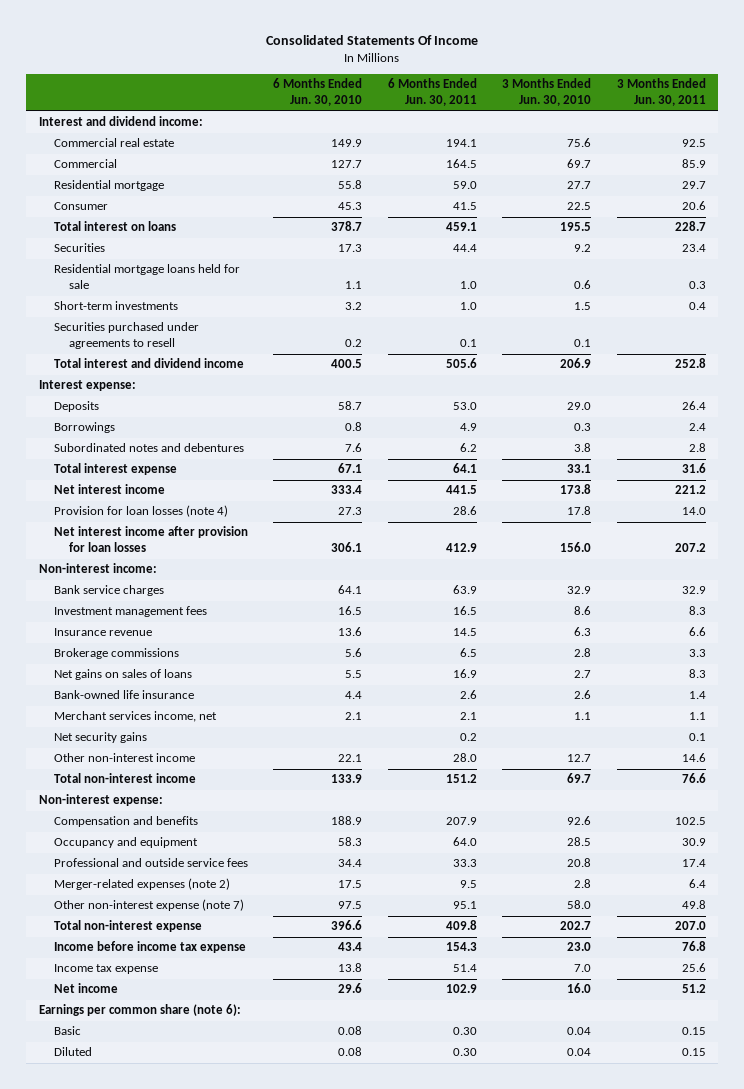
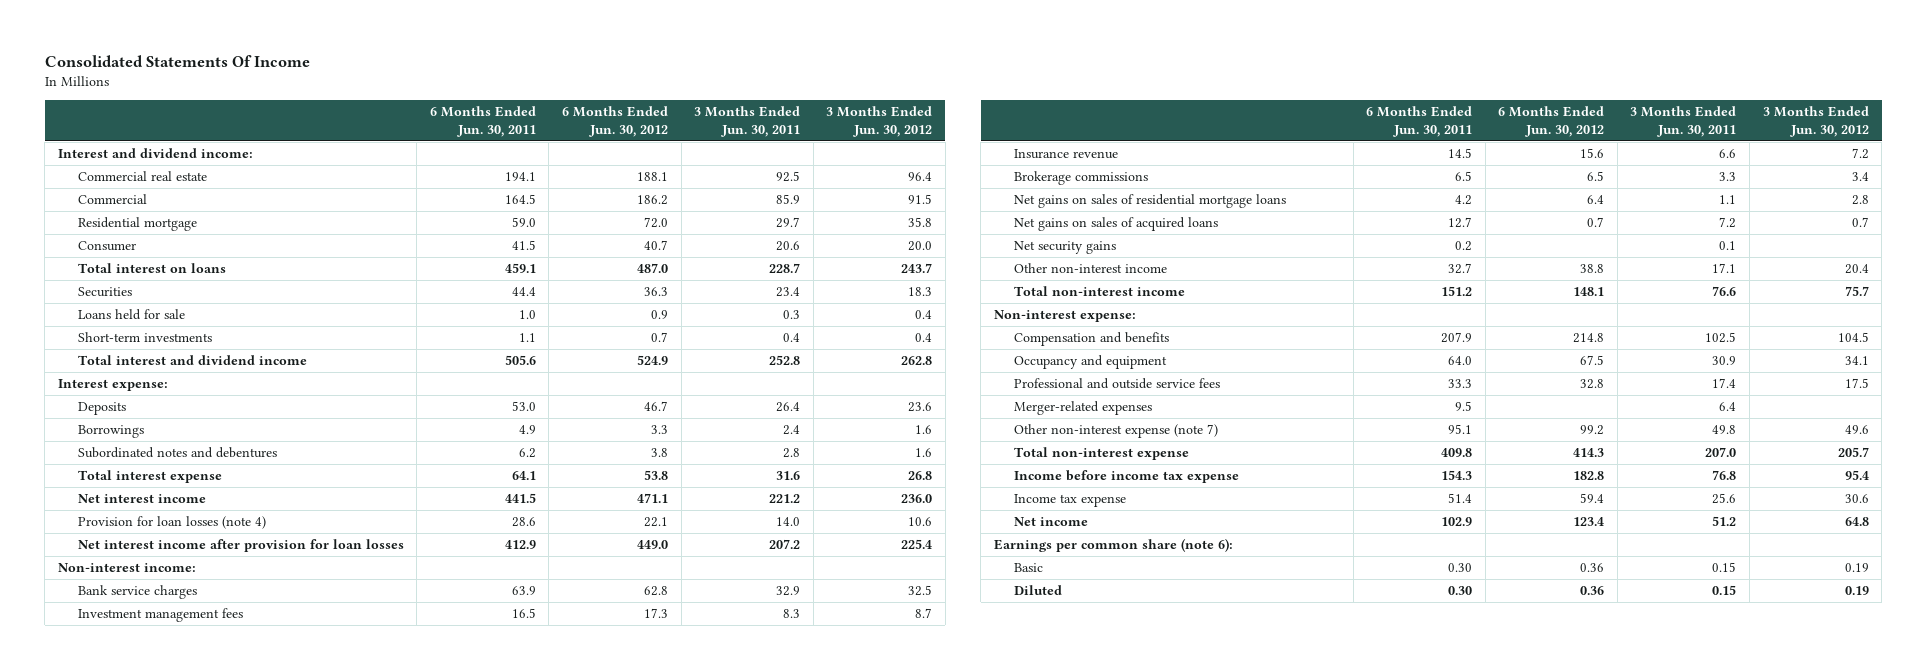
- | 6 Months Ended Jun. 30, 2010 | 6 Months Ended Jun. 30, 2011 | 3 Months Ended Jun. 30, 2010 | 3 Months Ended Jun. 30, 2011
+ | 6 Months Ended Jun. 30, 2011 | 6 Months Ended Jun. 30, 2012 | 3 Months Ended Jun. 30, 2011 | 3 Months Ended Jun. 30, 2012
- Residential mortgage loans held for sale | 1.1 | 1.0 | 0.6 | 0.3
- Short-term investments | 3.2 | 1.0 | 1.5 | 0.4
- Securities purchased under agreements to resell | 0.2 | 0.1 | 0.1 |
+ Loans held for sale | 1.0 | 0.9 | 0.3 | 0.4
+ Short-term investments | 1.1 | 0.7 | 0.4 | 0.4
- Net gains on sales of loans | 5.5 | 16.9 | 2.7 | 8.3
- Bank-owned life insurance | 4.4 | 2.6 | 2.6 | 1.4
- Merchant services income, net | 2.1 | 2.1 | 1.1 | 1.1
+ Net gains on sales of residential mortgage loans | 4.2 | 6.4 | 1.1 | 2.8
+ Net gains on sales of acquired loans | 12.7 | 0.7 | 7.2 | 0.7
- Other non-interest income | 22.1 | 28.0 | 12.7 | 14.6
+ Other non-interest income | 32.7 | 38.8 | 17.1 | 20.4
- Merger-related expenses (note 2) | 17.5 | 9.5 | 2.8 | 6.4
+ Merger-related expenses | 9.5 | | 6.4 |

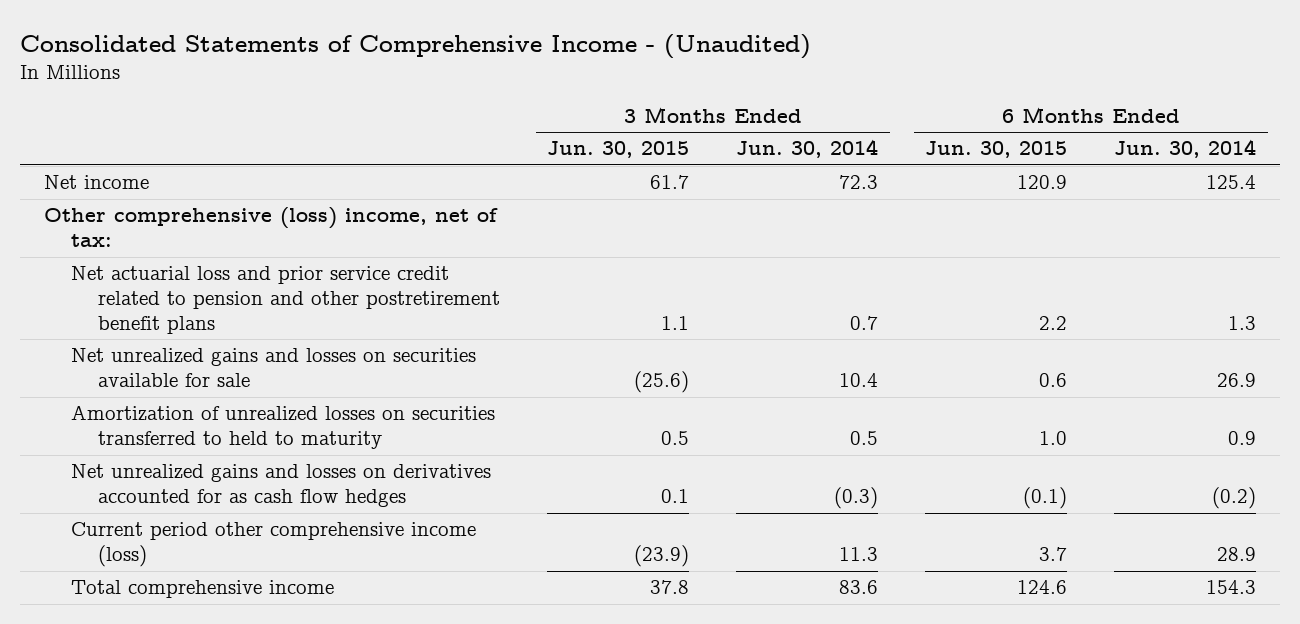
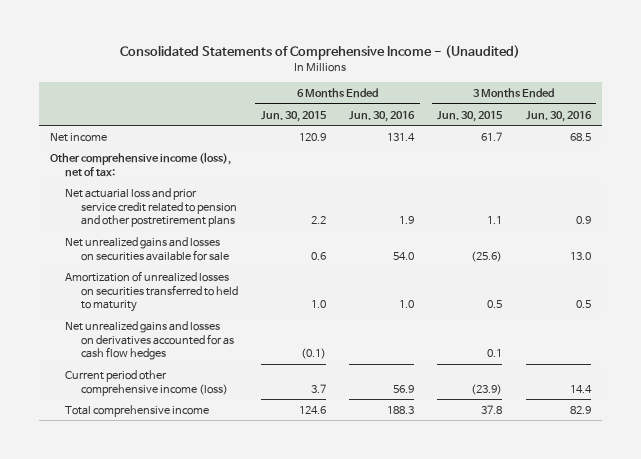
- | 3 Months Ended Jun. 30, 2015 | 3 Months Ended Jun. 30, 2014 | 6 Months Ended Jun. 30, 2015 | 6 Months Ended Jun. 30, 2014
+ | 6 Months Ended Jun. 30, 2015 | 6 Months Ended Jun. 30, 2016 | 3 Months Ended Jun. 30, 2015 | 3 Months Ended Jun. 30, 2016
- Other comprehensive (loss) income, net of tax:
- Net actuarial loss and prior service credit related to pension and other postretirement benefit plans | 1.1 | 0.7 | 2.2 | 1.3
+ Other comprehensive income (loss), net of tax:
+ Net actuarial loss and prior service credit related to pension and other postretirement plans | 2.2 | 1.9 | 1.1 | 0.9

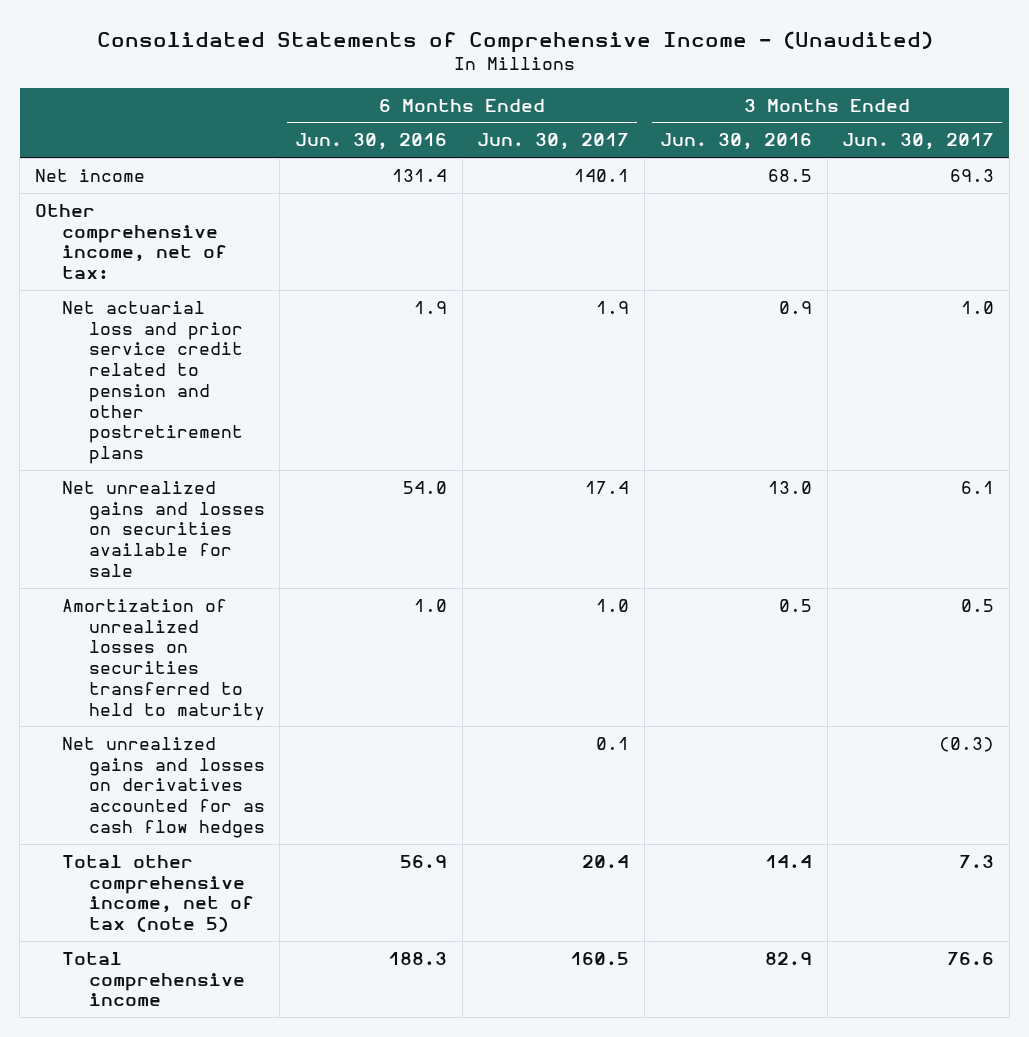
- | 6 Months Ended Jun. 30, 2015 | 6 Months Ended Jun. 30, 2016 | 3 Months Ended Jun. 30, 2015 | 3 Months Ended Jun. 30, 2016
+ | 6 Months Ended Jun. 30, 2016 | 6 Months Ended Jun. 30, 2017 | 3 Months Ended Jun. 30, 2016 | 3 Months Ended Jun. 30, 2017
- Other comprehensive income (loss), net of tax:
+ Other comprehensive income, net of tax:
- Current period other comprehensive income (loss) | 3.7 | 56.9 | (23.9) | 14.4
+ Total other comprehensive income, net of tax (note 5) | 56.9 | 20.4 | 14.4 | 7.3

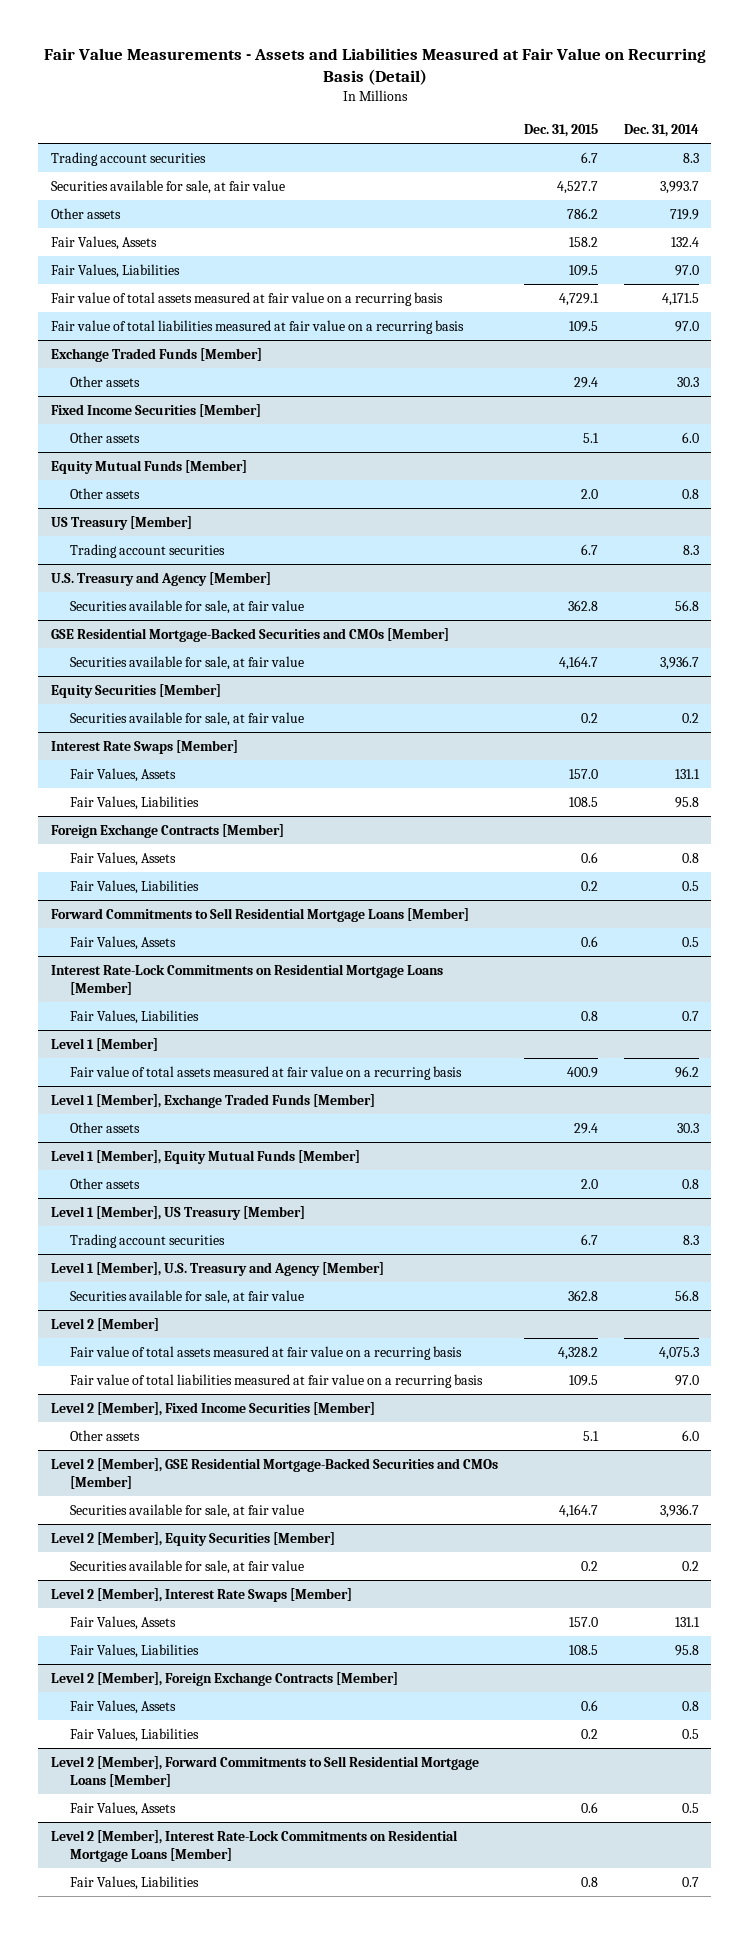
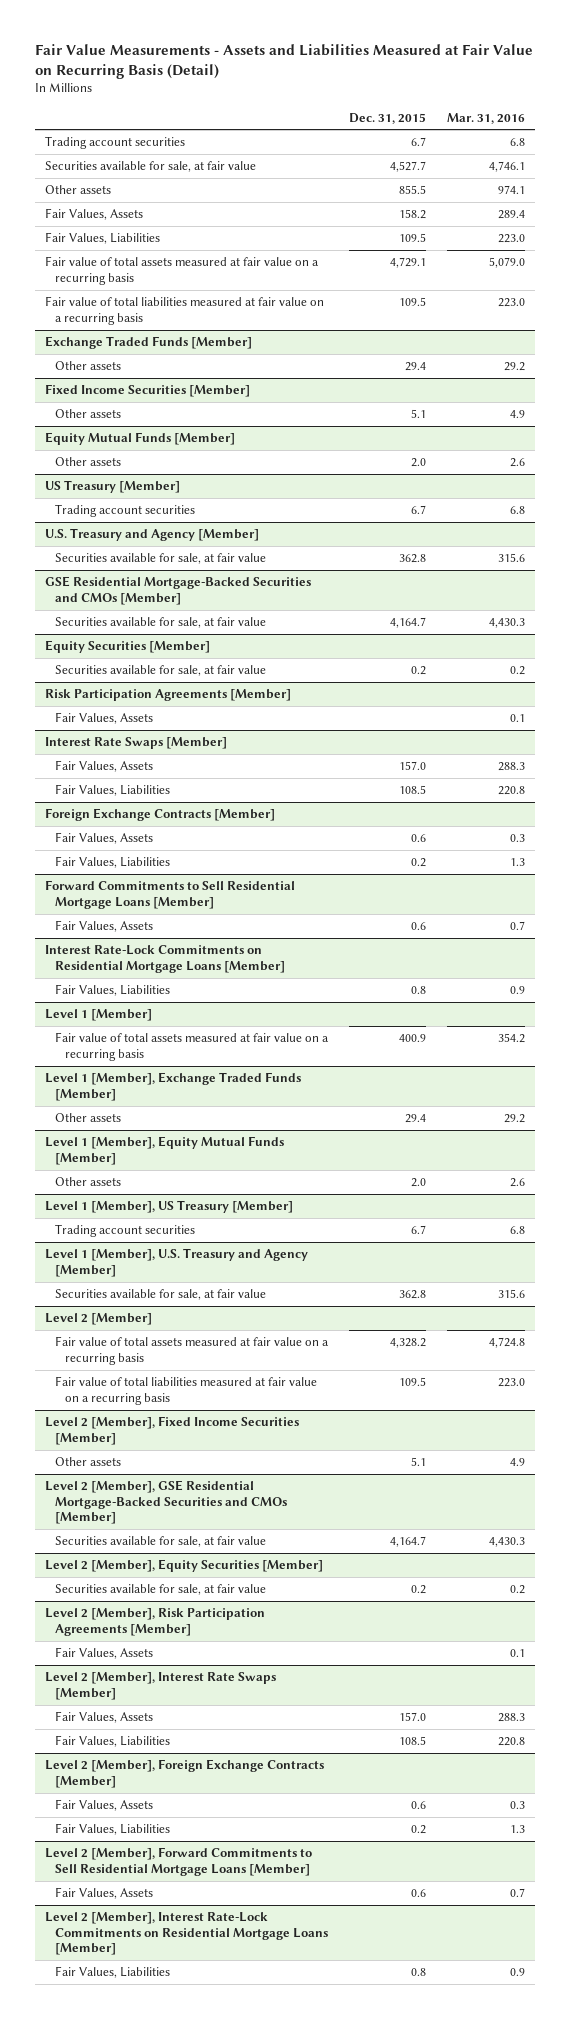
- | Dec. 31, 2015 | Dec. 31, 2014
+ | Dec. 31, 2015 | Mar. 31, 2016
- Other assets | 786.2 | 719.9
+ Other assets | 855.5 | 974.1
+ Risk Participation Agreements [Member]
+ Fair Values, Assets | | 0.1
+ Level 2 [Member], Risk Participation Agreements [Member]
+ Fair Values, Assets | | 0.1

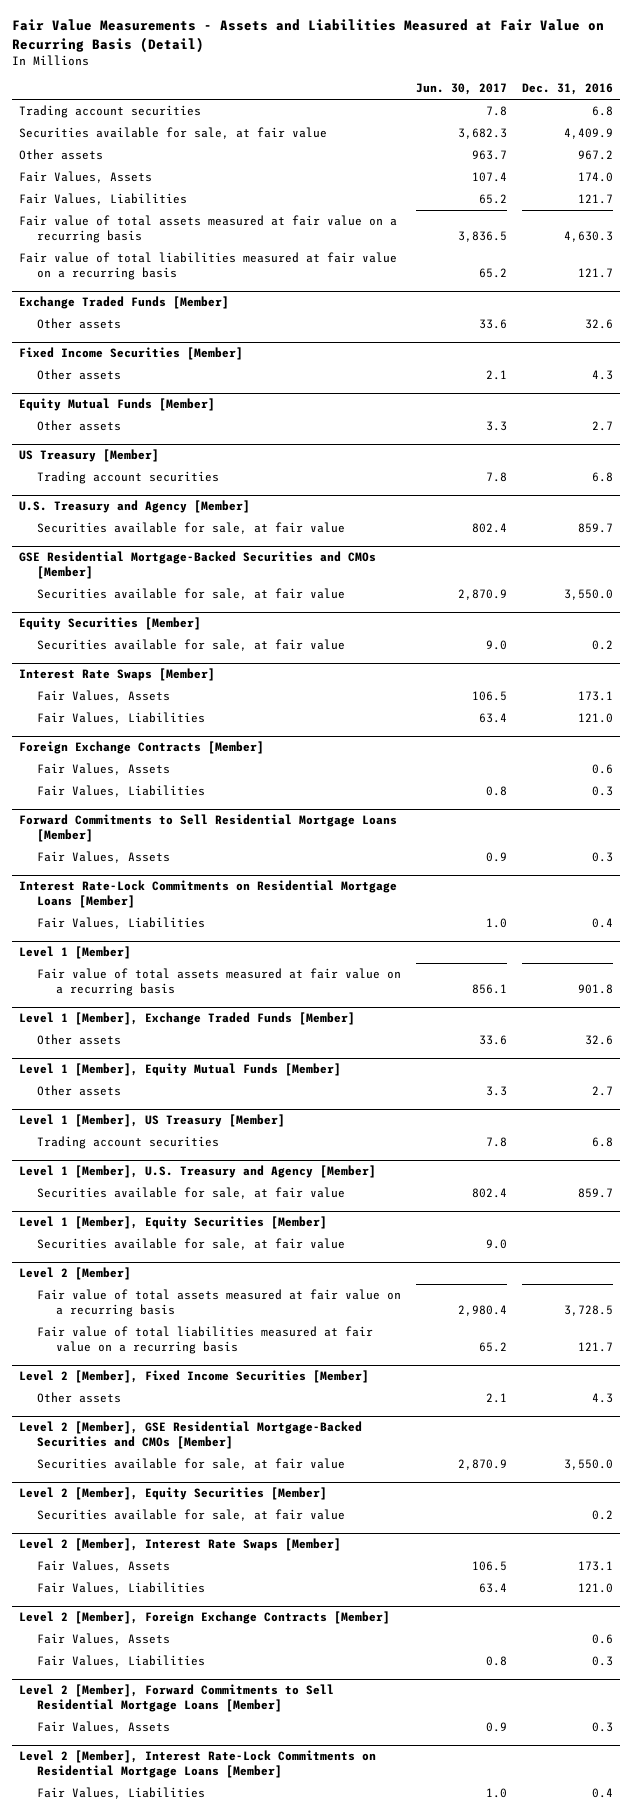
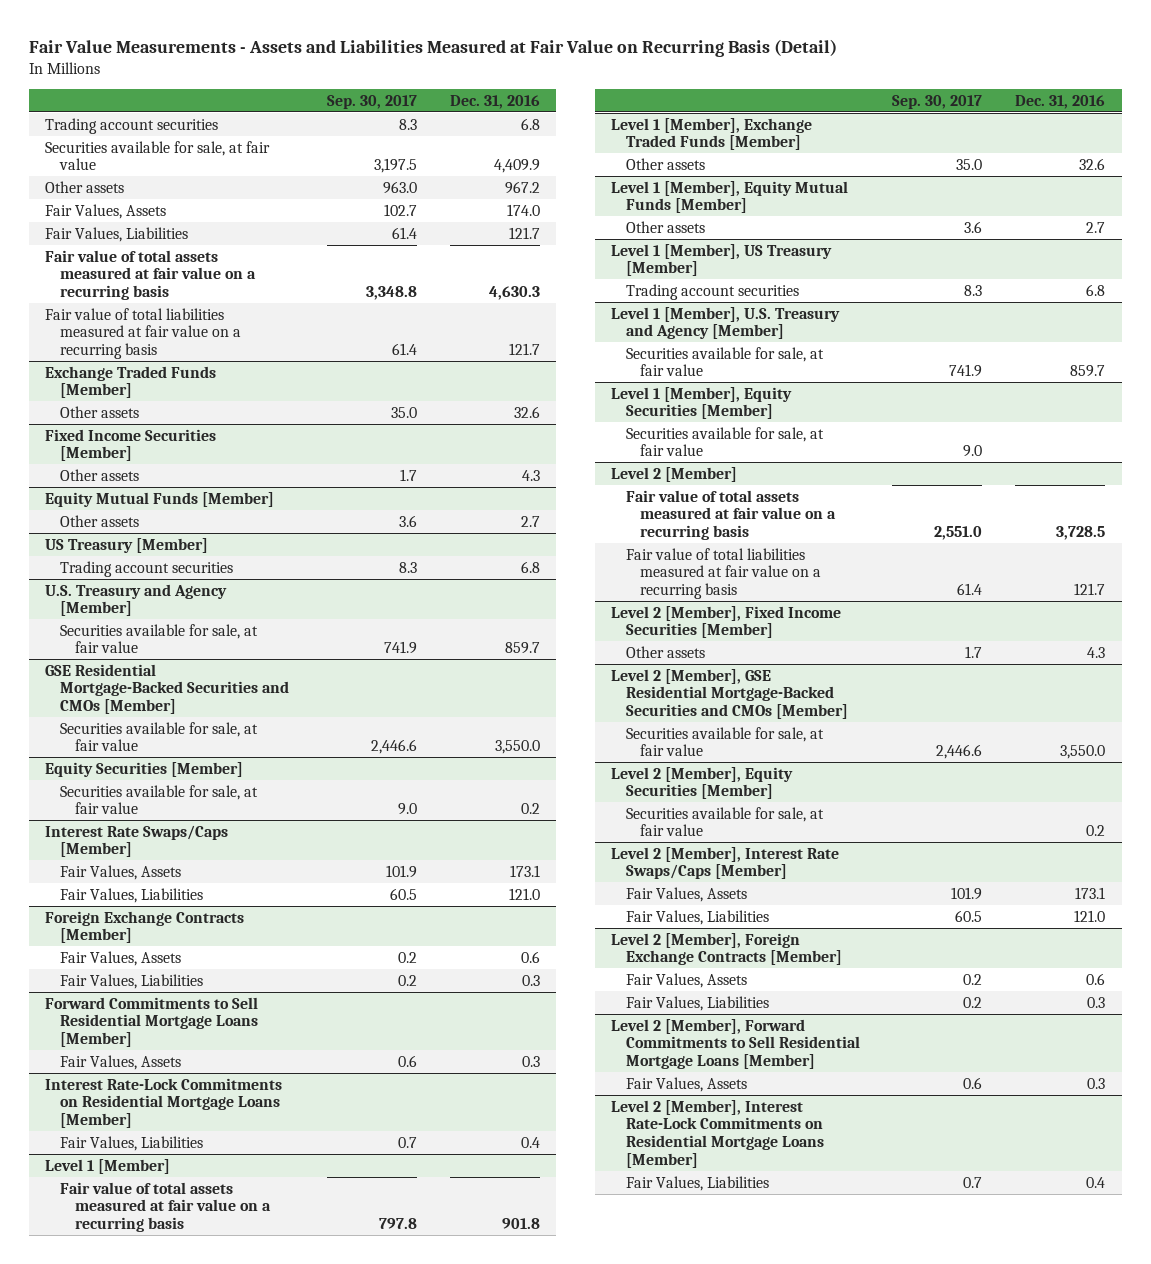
- | Jun. 30, 2017 | Dec. 31, 2016
+ | Sep. 30, 2017 | Dec. 31, 2016
- Interest Rate Swaps [Member]
+ Interest Rate Swaps/Caps [Member]
- Level 2 [Member], Interest Rate Swaps [Member]
+ Level 2 [Member], Interest Rate Swaps/Caps [Member]

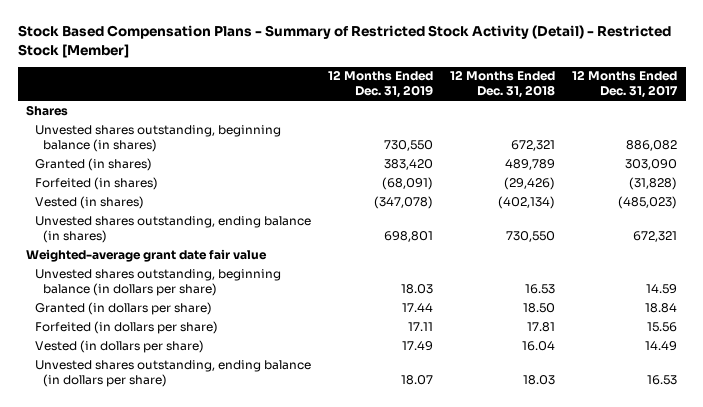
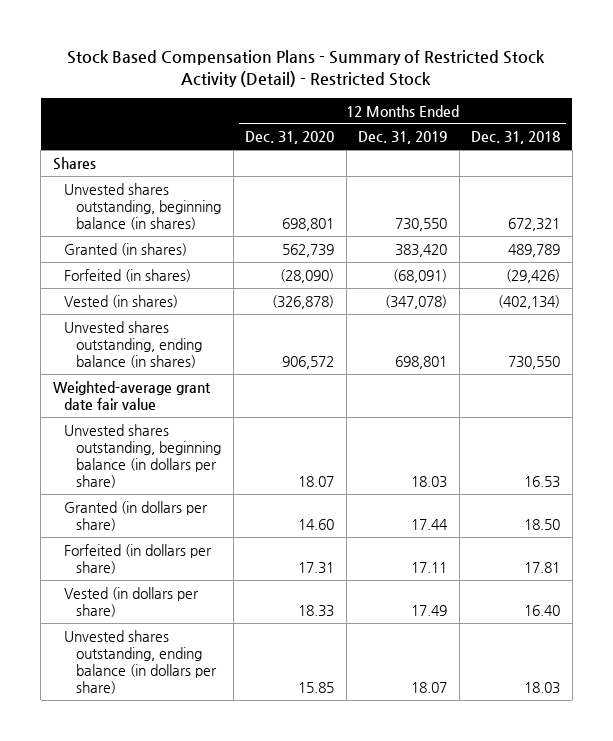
- Stock Based Compensation Plans - Summary of Restricted Stock Activity (Detail) - Restricted Stock [Member]
+ Stock Based Compensation Plans - Summary of Restricted Stock Activity (Detail) - Restricted Stock
- | 12 Months Ended Dec. 31, 2019 | 12 Months Ended Dec. 31, 2018 | 12 Months Ended Dec. 31, 2017
+ | 12 Months Ended Dec. 31, 2020 | 12 Months Ended Dec. 31, 2019 | 12 Months Ended Dec. 31, 2018
- Vested (in dollars per share) | 17.49 | 16.04 | 14.49
+ Vested (in dollars per share) | 18.33 | 17.49 | 16.40

